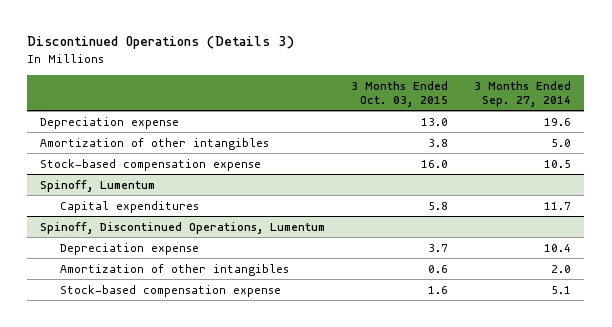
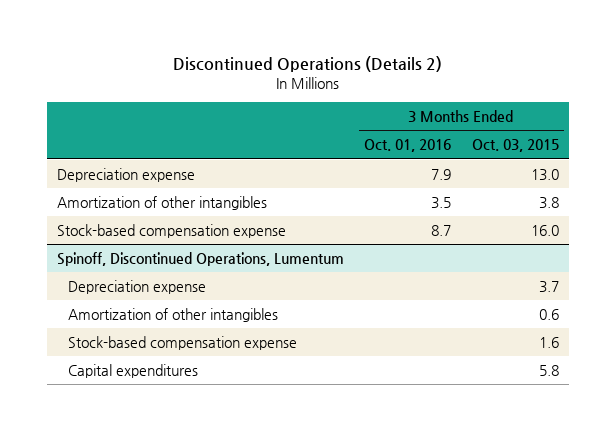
- Discontinued Operations (Details 3)
+ Discontinued Operations (Details 2)
- | 3 Months Ended Oct. 03, 2015 | 3 Months Ended Sep. 27, 2014
+ | 3 Months Ended Oct. 01, 2016 | 3 Months Ended Oct. 03, 2015
- Spinoff, Lumentum
- Capital expenditures | 5.8 | 11.7
@ Spinoff, Discontinued Operations, Lumentum
+ Capital expenditures | | 5.8

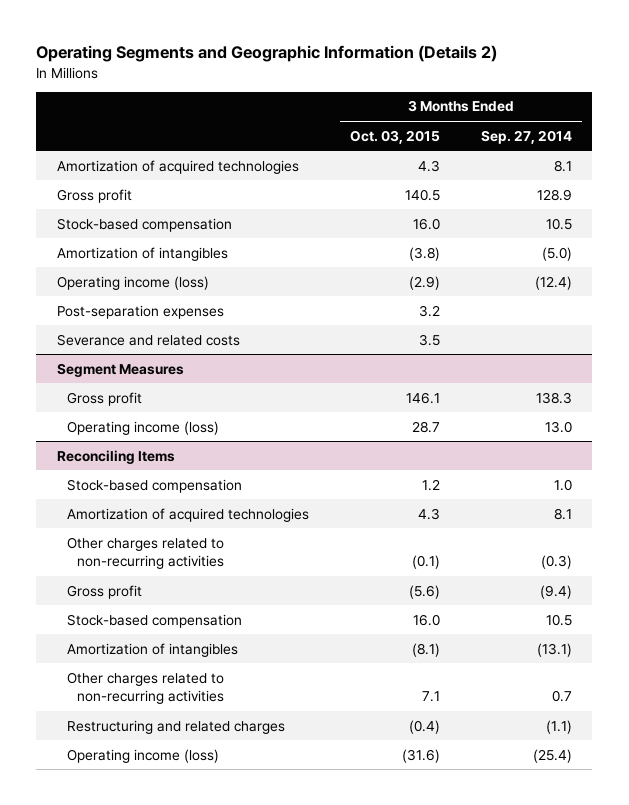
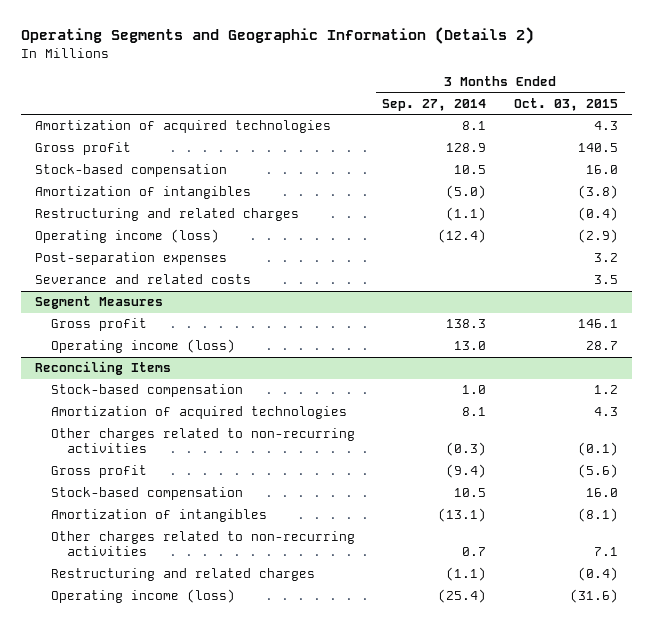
- | 3 Months Ended Oct. 03, 2015 | 3 Months Ended Sep. 27, 2014
+ | 3 Months Ended Sep. 27, 2014 | 3 Months Ended Oct. 03, 2015
+ Restructuring and related charges | (1.1) | (0.4)

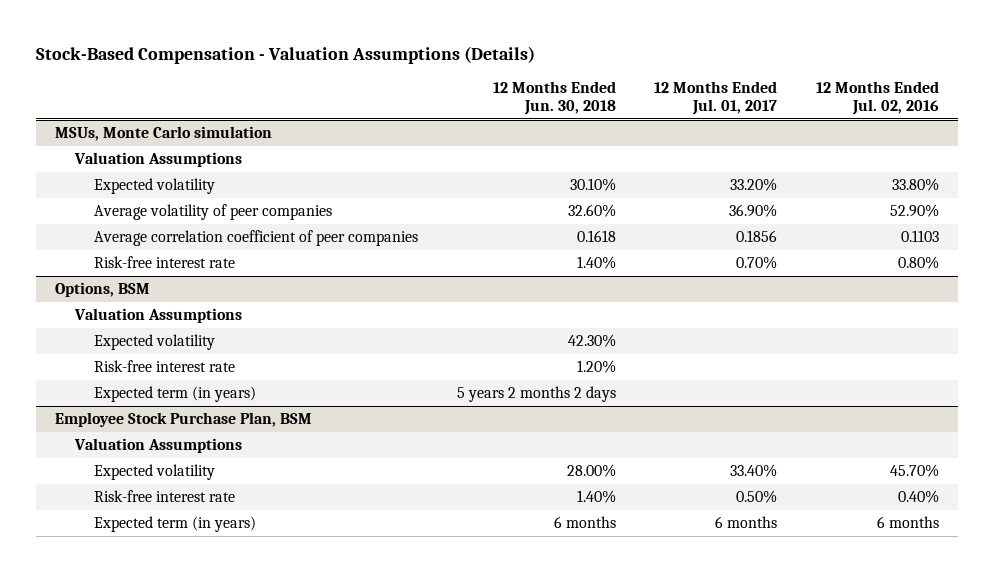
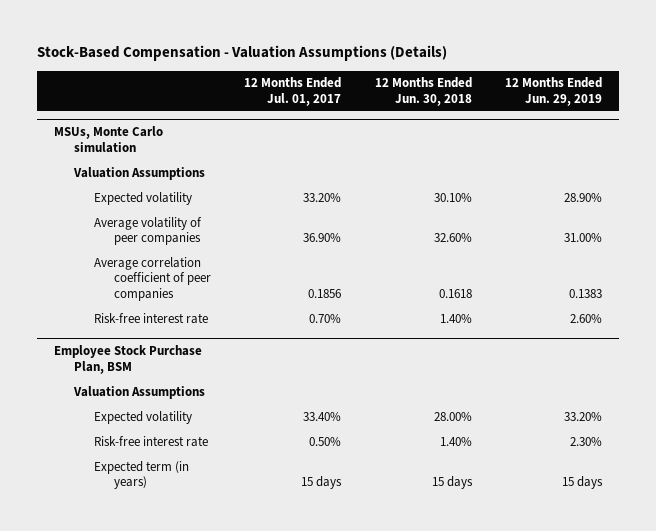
- | 12 Months Ended Jun. 30, 2018 | 12 Months Ended Jul. 01, 2017 | 12 Months Ended Jul. 02, 2016
+ | 12 Months Ended Jul. 01, 2017 | 12 Months Ended Jun. 30, 2018 | 12 Months Ended Jun. 29, 2019
- Options, BSM
- Valuation Assumptions
- Expected volatility | 42.30% | |
- Risk-free interest rate | 1.20% | |
- Expected term (in years) | 5 years 2 months 2 days | |
@ Employee Stock Purchase Plan, BSM
- Expected term (in years) | 6 months | 6 months | 6 months
+ Expected term (in years) | 15 days | 15 days | 15 days

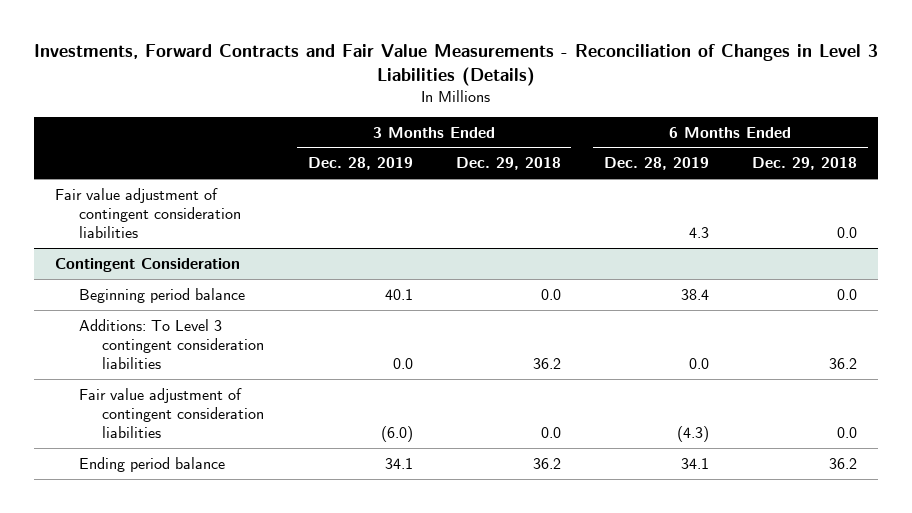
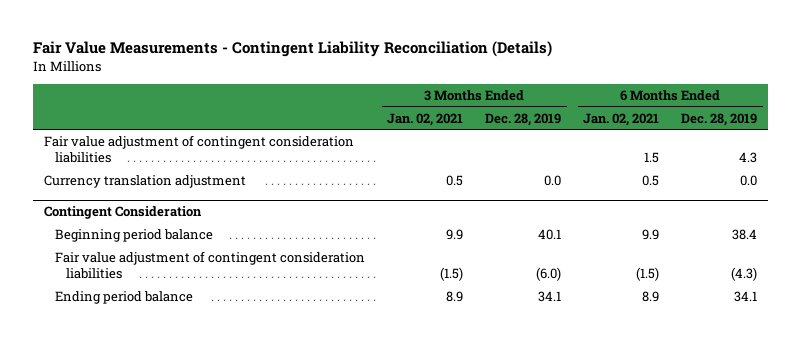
- Investments, Forward Contracts and Fair Value Measurements - Reconciliation of Changes in Level 3 Liabilities (Details)
+ Fair Value Measurements - Contingent Liability Reconciliation (Details)
- | 3 Months Ended Dec. 28, 2019 | 3 Months Ended Dec. 29, 2018 | 6 Months Ended Dec. 28, 2019 | 6 Months Ended Dec. 29, 2018
+ | 3 Months Ended Jan. 02, 2021 | 3 Months Ended Dec. 28, 2019 | 6 Months Ended Jan. 02, 2021 | 6 Months Ended Dec. 28, 2019
+ Currency translation adjustment | 0.5 | 0.0 | 0.5 | 0.0
@ Contingent Consideration
- Additions: To Level 3 contingent consideration liabilities | 0.0 | 36.2 | 0.0 | 36.2

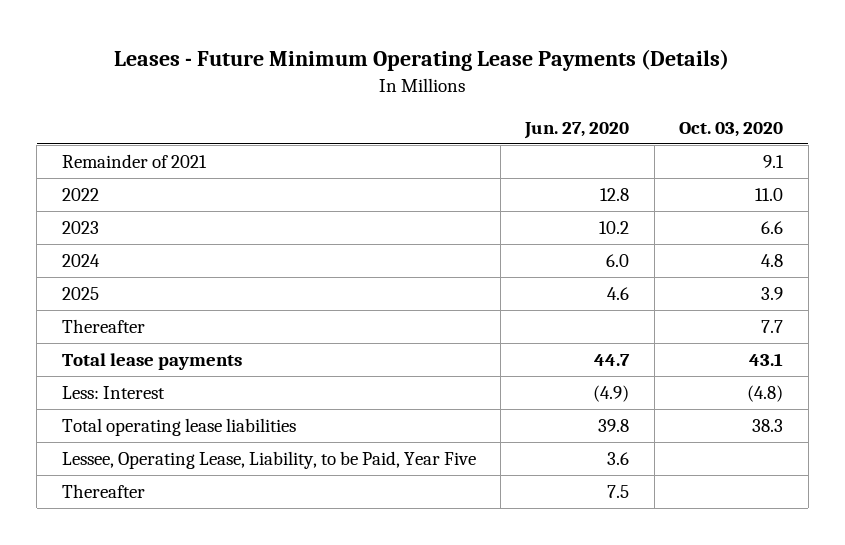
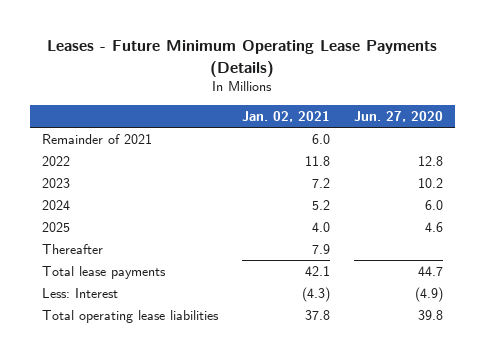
- | Jun. 27, 2020 | Oct. 03, 2020
+ | Jan. 02, 2021 | Jun. 27, 2020
- Lessee, Operating Lease, Liability, to be Paid, Year Five | 3.6 |
- Thereafter | 7.5 |

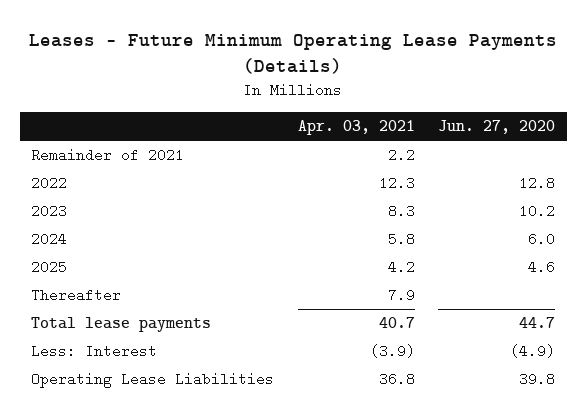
- | Jan. 02, 2021 | Jun. 27, 2020
+ | Apr. 03, 2021 | Jun. 27, 2020
- Total operating lease liabilities | 37.8 | 39.8
+ Operating Lease Liabilities | 36.8 | 39.8

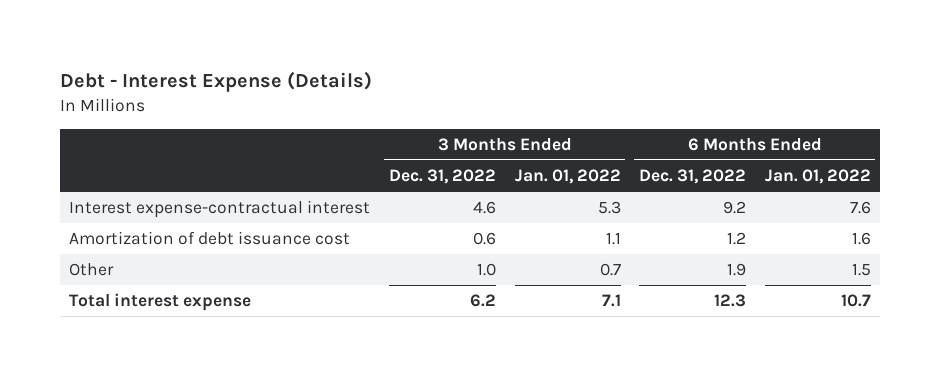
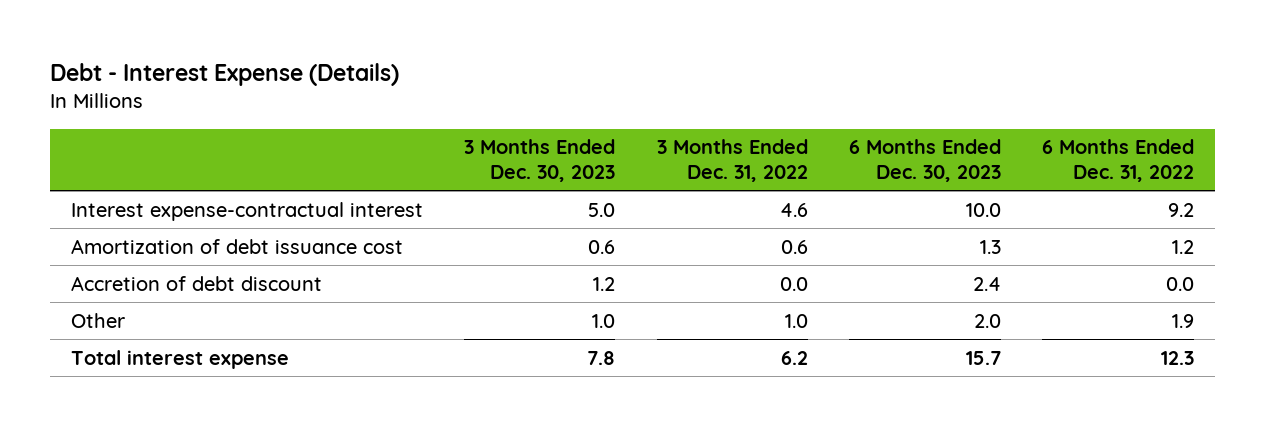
- | 3 Months Ended Dec. 31, 2022 | 3 Months Ended Jan. 01, 2022 | 6 Months Ended Dec. 31, 2022 | 6 Months Ended Jan. 01, 2022
+ | 3 Months Ended Dec. 30, 2023 | 3 Months Ended Dec. 31, 2022 | 6 Months Ended Dec. 30, 2023 | 6 Months Ended Dec. 31, 2022
+ Accretion of debt discount | 1.2 | 0.0 | 2.4 | 0.0

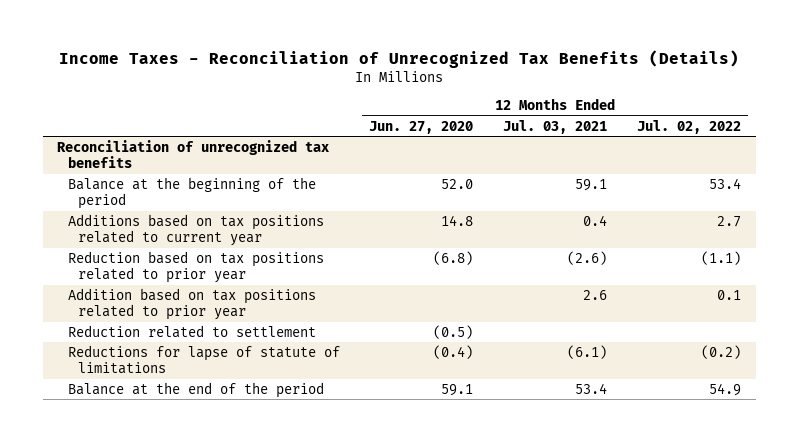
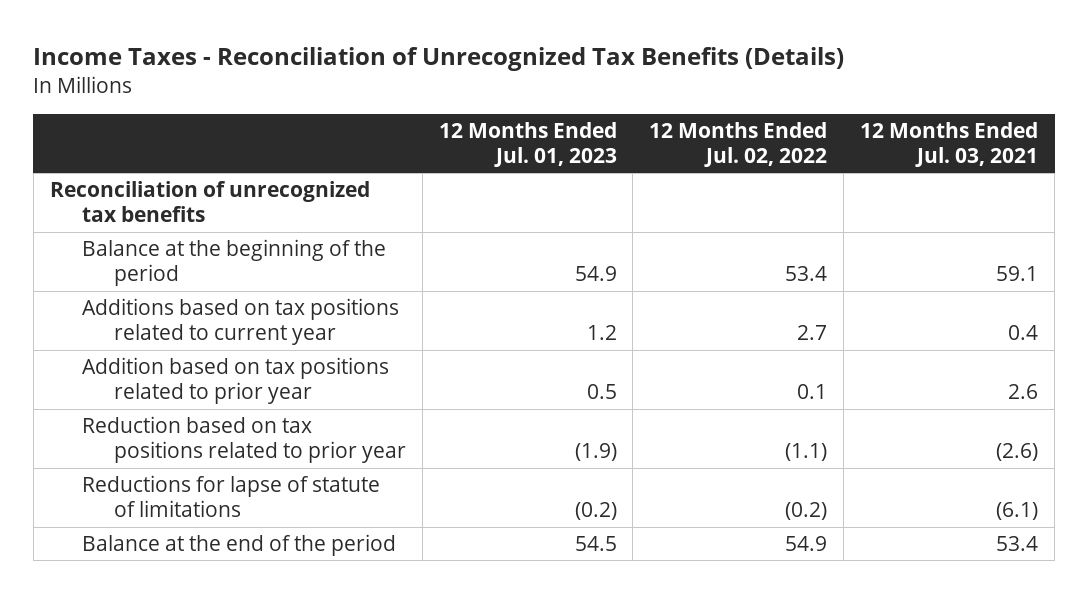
- | 12 Months Ended Jun. 27, 2020 | 12 Months Ended Jul. 03, 2021 | 12 Months Ended Jul. 02, 2022
+ | 12 Months Ended Jul. 01, 2023 | 12 Months Ended Jul. 02, 2022 | 12 Months Ended Jul. 03, 2021
- Reduction related to settlement | (0.5) | |
moved down: Reduction based on tax positions related to prior year | (1.9) | (1.1) | (2.6)

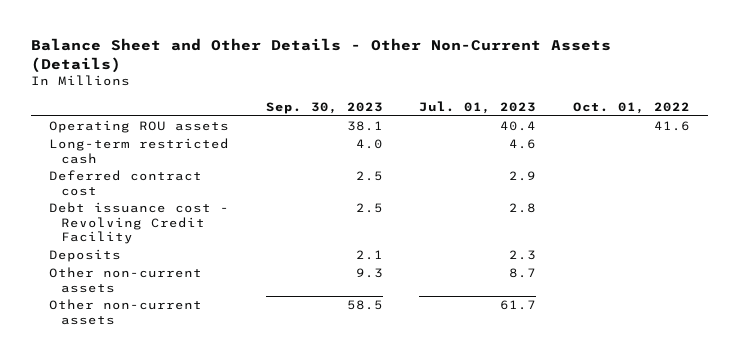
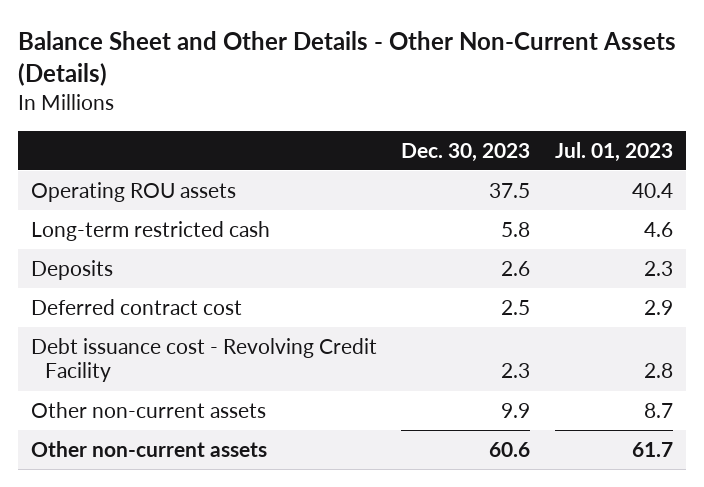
- | Sep. 30, 2023 | Jul. 01, 2023 | Oct. 01, 2022
+ | Dec. 30, 2023 | Jul. 01, 2023
moved up: Deposits | 2.6 | 2.3

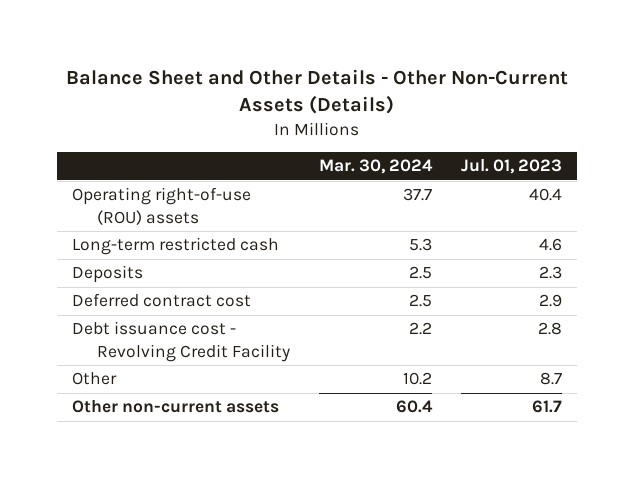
- | Dec. 30, 2023 | Jul. 01, 2023
+ | Mar. 30, 2024 | Jul. 01, 2023
- Operating ROU assets | 37.5 | 40.4
+ Operating right-of-use (ROU) assets | 37.7 | 40.4
- Other non-current assets | 9.9 | 8.7
+ Other | 10.2 | 8.7

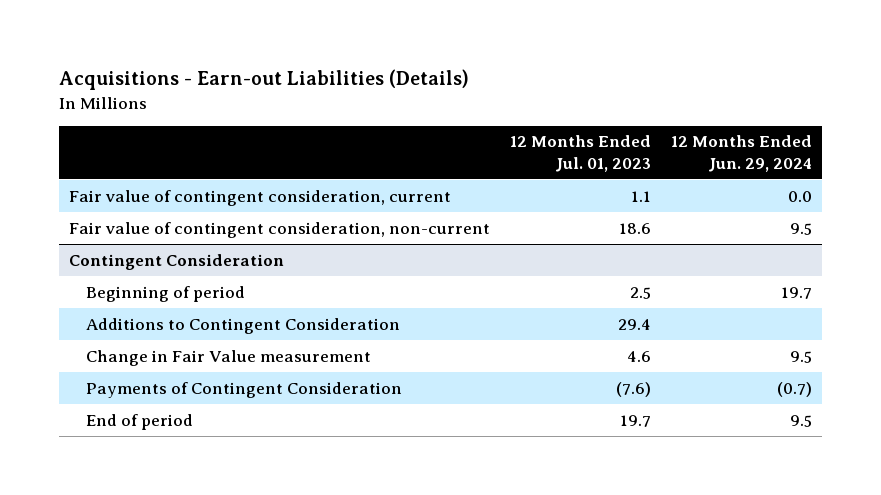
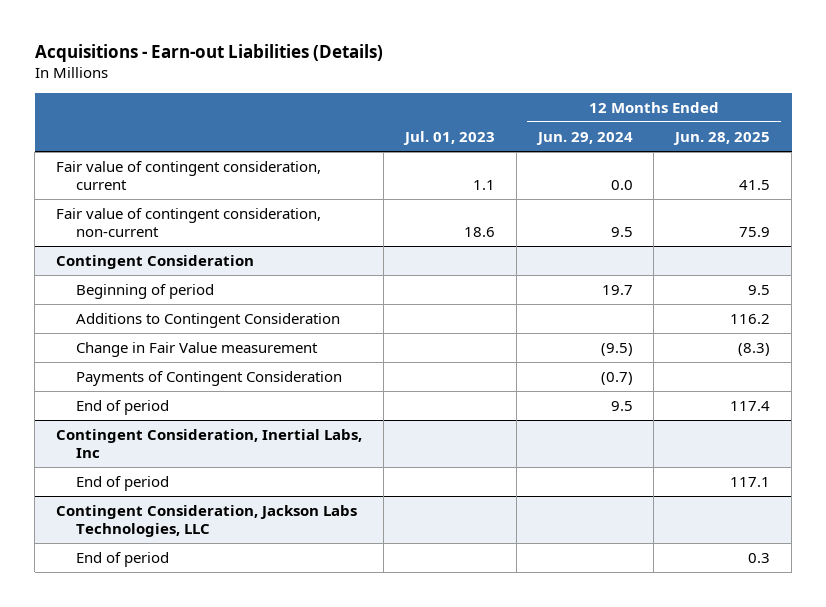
- | 12 Months Ended Jul. 01, 2023 | 12 Months Ended Jun. 29, 2024
+ | Jul. 01, 2023 | 12 Months Ended Jun. 29, 2024 | 12 Months Ended Jun. 28, 2025
@ Contingent Consideration
- Change in Fair Value measurement | 4.6 | 9.5
+ Change in Fair Value measurement | | (9.5) | (8.3)
+ Contingent Consideration, Inertial Labs, Inc
+ End of period | | | 117.1
+ Contingent Consideration, Jackson Labs Technologies, LLC
+ End of period | | | 0.3

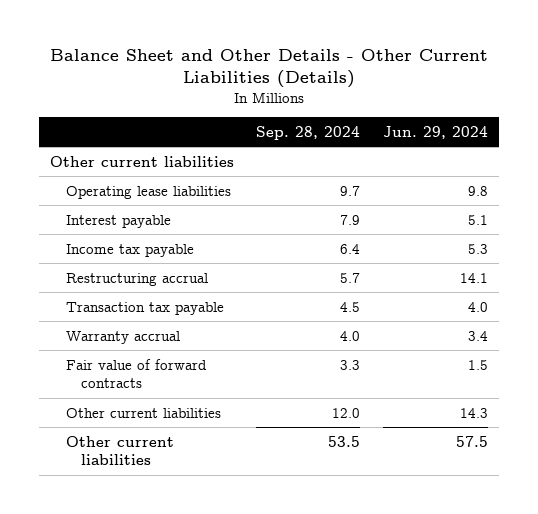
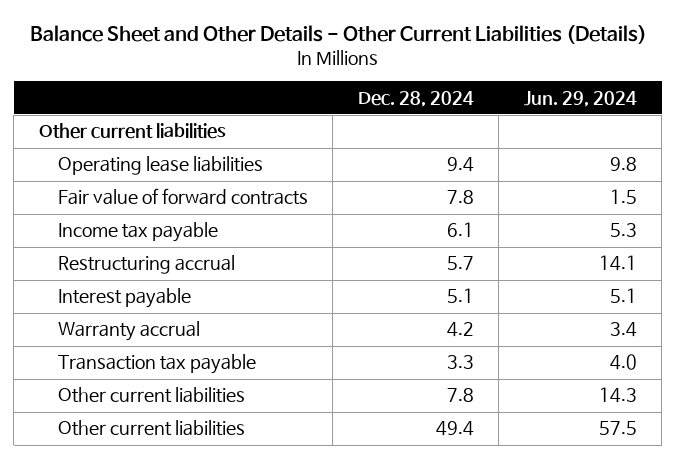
- | Sep. 28, 2024 | Jun. 29, 2024
+ | Dec. 28, 2024 | Jun. 29, 2024
moved up: Fair value of forward contracts | 7.8 | 1.5
moved down: Interest payable | 5.1 | 5.1
moved down: Transaction tax payable | 3.3 | 4.0

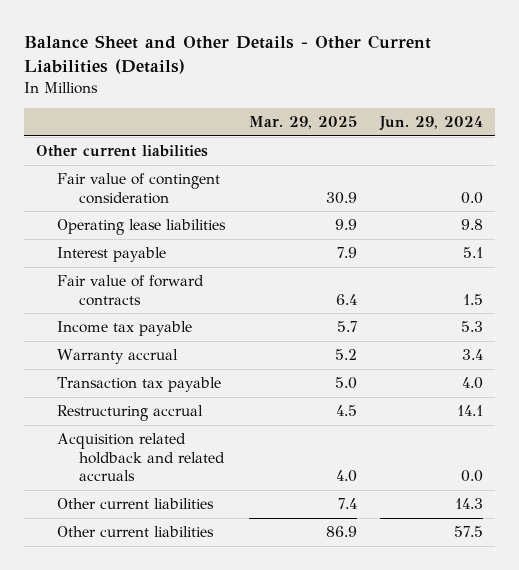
- | Dec. 28, 2024 | Jun. 29, 2024
+ | Mar. 29, 2025 | Jun. 29, 2024
+ Fair value of contingent consideration | 30.9 | 0.0
moved up: Interest payable | 7.9 | 5.1
moved down: Restructuring accrual | 4.5 | 14.1
+ Acquisition related holdback and related accruals | 4.0 | 0.0

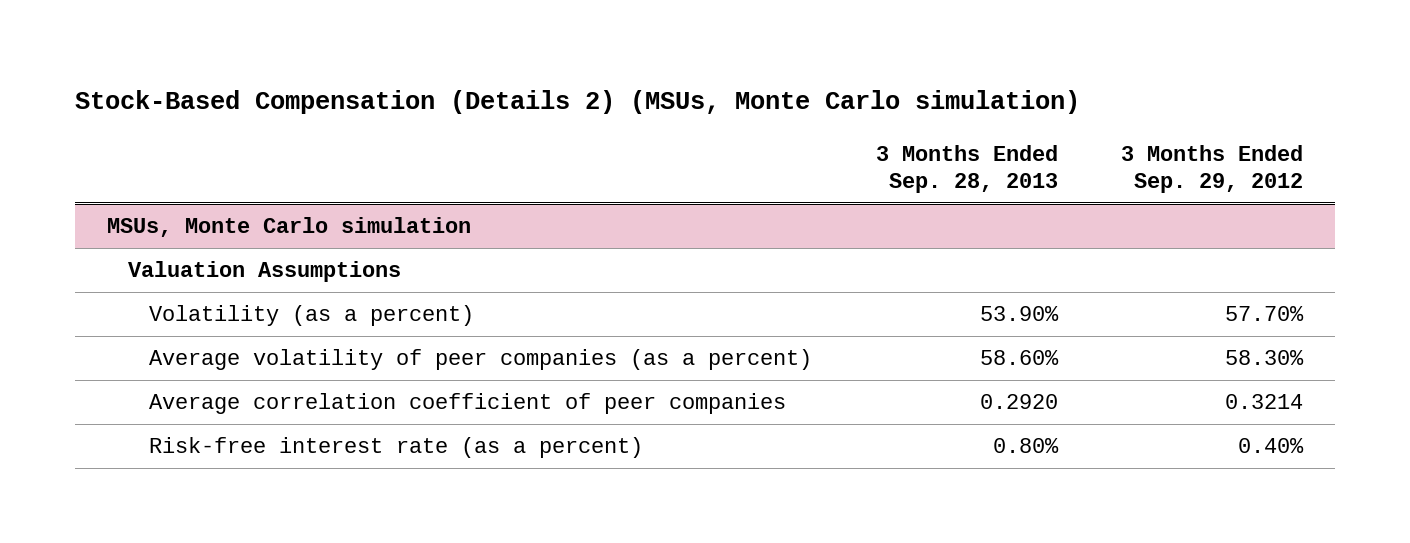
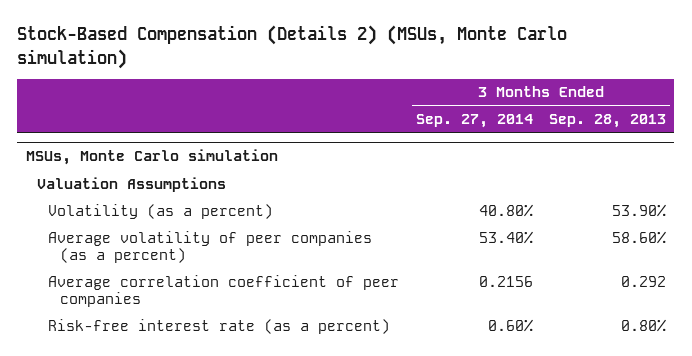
- | 3 Months Ended Sep. 28, 2013 | 3 Months Ended Sep. 29, 2012
+ | 3 Months Ended Sep. 27, 2014 | 3 Months Ended Sep. 28, 2013
@ MSUs, Monte Carlo simulation
- Average correlation coefficient of peer companies | 0.2920 | 0.3214
+ Average correlation coefficient of peer companies | 0.2156 | 0.292

